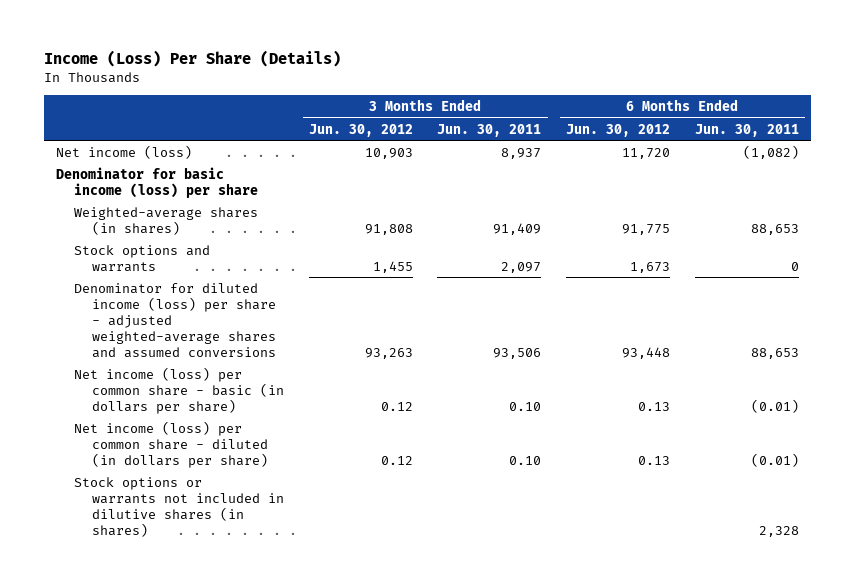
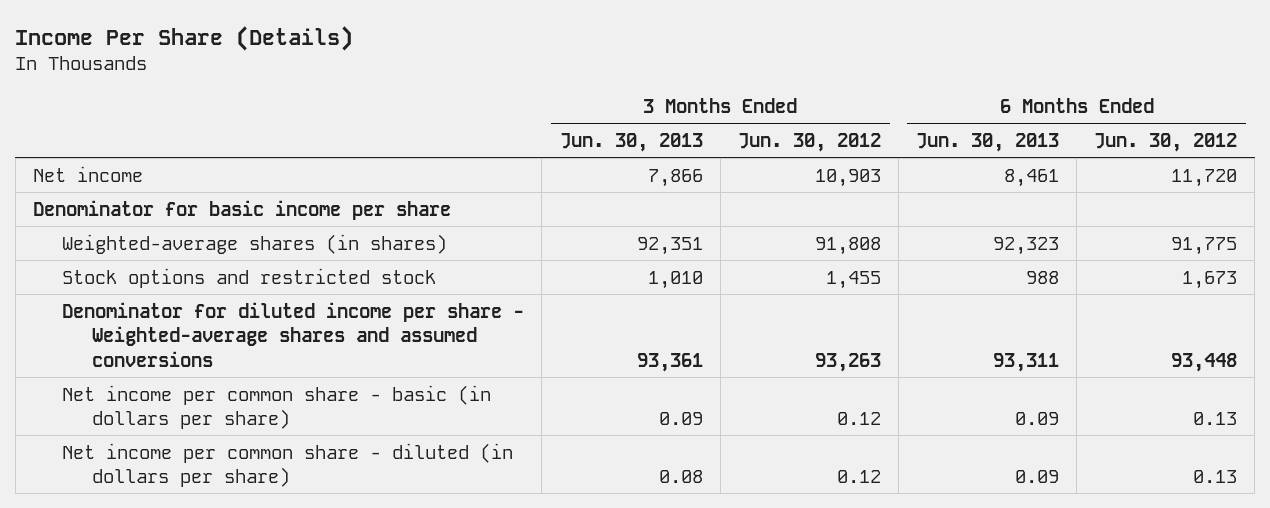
- Income (Loss) Per Share (Details)
+ Income Per Share (Details)
- | 3 Months Ended Jun. 30, 2012 | 3 Months Ended Jun. 30, 2011 | 6 Months Ended Jun. 30, 2012 | 6 Months Ended Jun. 30, 2011
+ | 3 Months Ended Jun. 30, 2013 | 3 Months Ended Jun. 30, 2012 | 6 Months Ended Jun. 30, 2013 | 6 Months Ended Jun. 30, 2012
- Net income (loss) | 10,903 | 8,937 | 11,720 | (1,082)
- Denominator for basic income (loss) per share
+ Net income | 7,866 | 10,903 | 8,461 | 11,720
+ Denominator for basic income per share
- Stock options and warrants | 1,455 | 2,097 | 1,673 | 0
- Denominator for diluted income (loss) per share - adjusted weighted-average shares and assumed conversions | 93,263 | 93,506 | 93,448 | 88,653
- Net income (loss) per common share - basic (in dollars per share) | 0.12 | 0.10 | 0.13 | (0.01)
- Net income (loss) per common share - diluted (in dollars per share) | 0.12 | 0.10 | 0.13 | (0.01)
- Stock options or warrants not included in dilutive shares (in shares) | | | | 2,328
+ Stock options and restricted stock | 1,010 | 1,455 | 988 | 1,673
+ Denominator for diluted income per share - Weighted-average shares and assumed conversions | 93,361 | 93,263 | 93,311 | 93,448
+ Net income per common share - basic (in dollars per share) | 0.09 | 0.12 | 0.09 | 0.13
+ Net income per common share - diluted (in dollars per share) | 0.08 | 0.12 | 0.09 | 0.13

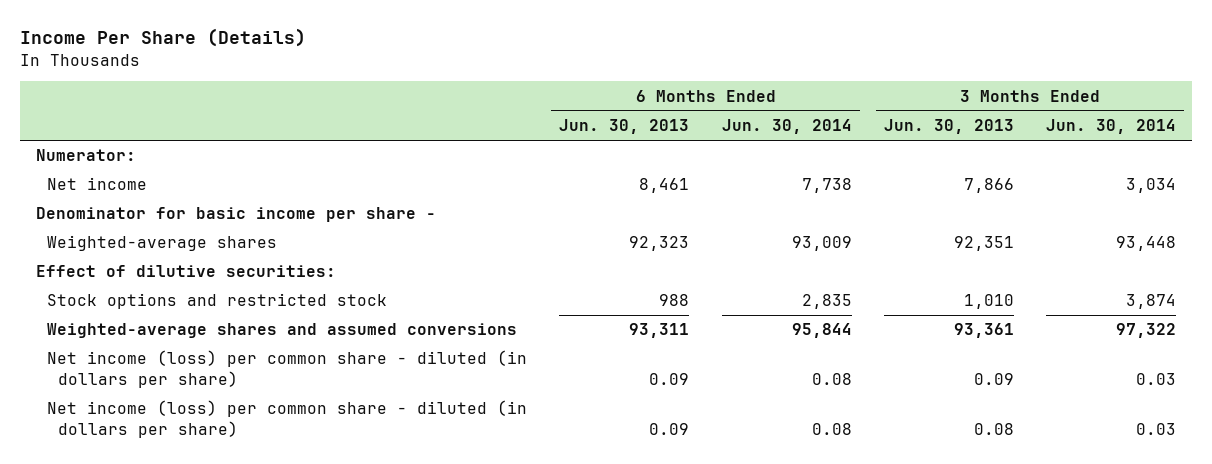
- | 3 Months Ended Jun. 30, 2013 | 3 Months Ended Jun. 30, 2012 | 6 Months Ended Jun. 30, 2013 | 6 Months Ended Jun. 30, 2012
+ | 6 Months Ended Jun. 30, 2013 | 6 Months Ended Jun. 30, 2014 | 3 Months Ended Jun. 30, 2013 | 3 Months Ended Jun. 30, 2014
+ Numerator:
- Denominator for basic income per share
- Weighted-average shares (in shares) | 92,351 | 91,808 | 92,323 | 91,775
+ Denominator for basic income per share -
+ Weighted-average shares | 92,323 | 93,009 | 92,351 | 93,448
+ Effect of dilutive securities:
- Denominator for diluted income per share - Weighted-average shares and assumed conversions | 93,361 | 93,263 | 93,311 | 93,448
- Net income per common share - basic (in dollars per share) | 0.09 | 0.12 | 0.09 | 0.13
- Net income per common share - diluted (in dollars per share) | 0.08 | 0.12 | 0.09 | 0.13
+ Weighted-average shares and assumed conversions | 93,311 | 95,844 | 93,361 | 97,322
+ Net income (loss) per common share - diluted (in dollars per share) | 0.09 | 0.08 | 0.09 | 0.03
+ Net income (loss) per common share - diluted (in dollars per share) | 0.09 | 0.08 | 0.08 | 0.03

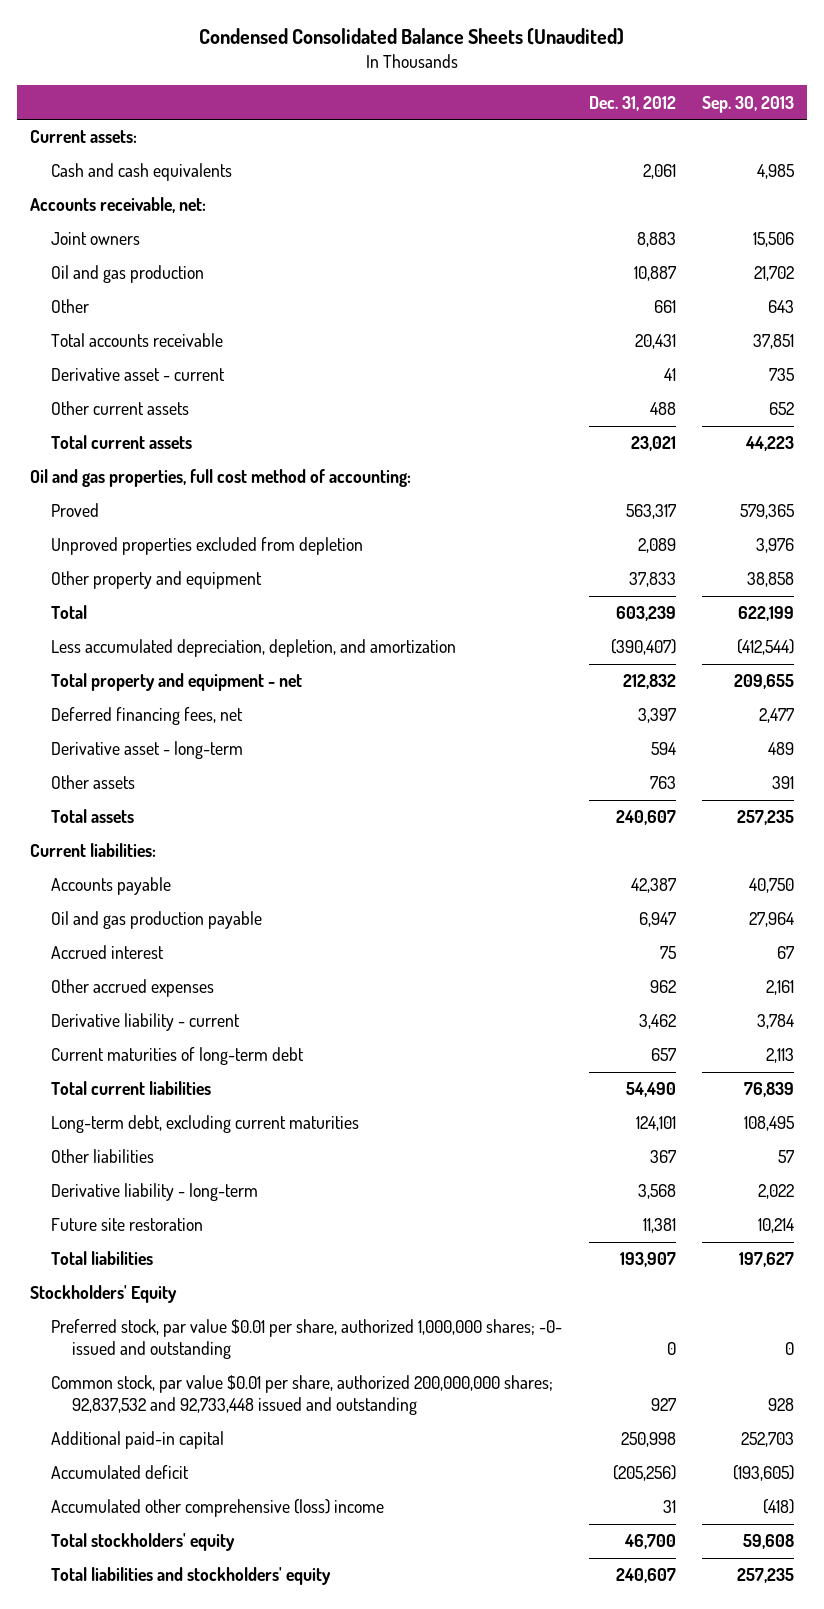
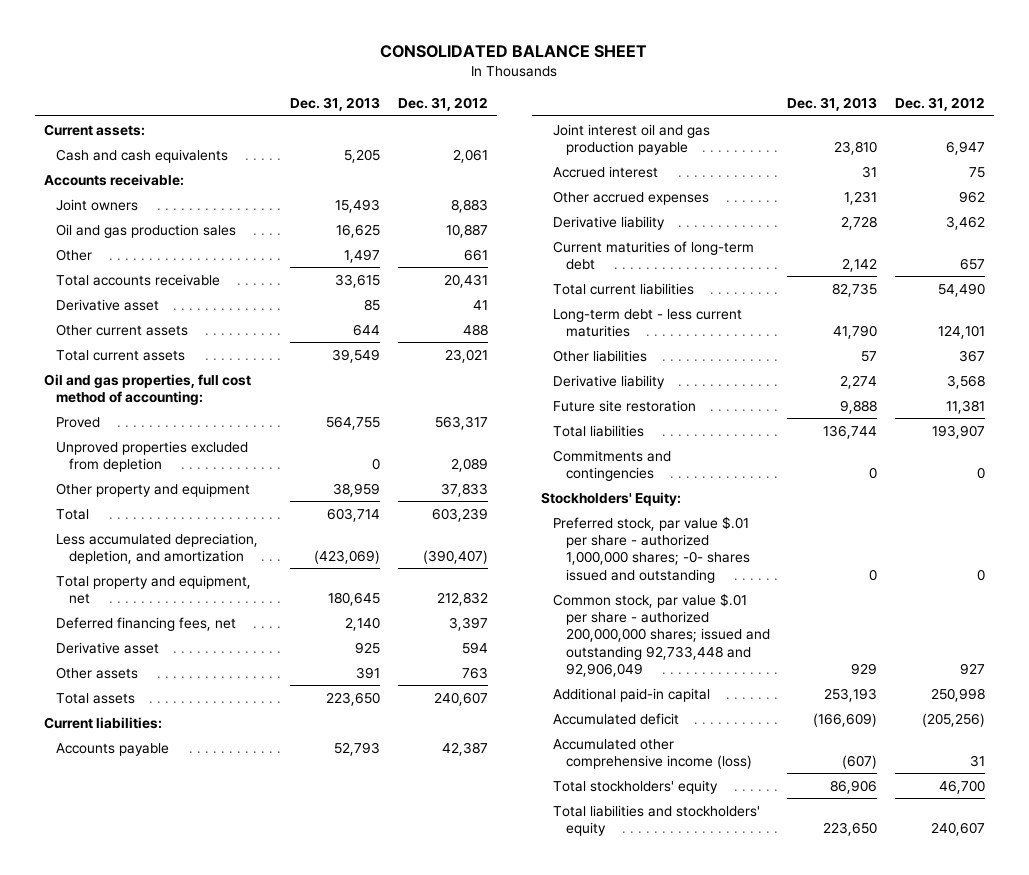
- Condensed Consolidated Balance Sheets (Unaudited)
+ CONSOLIDATED BALANCE SHEET
- | Dec. 31, 2012 | Sep. 30, 2013
+ | Dec. 31, 2013 | Dec. 31, 2012
- Accounts receivable, net:
+ Accounts receivable:
- Oil and gas production | 10,887 | 21,702
+ Oil and gas production sales | 16,625 | 10,887
- Derivative asset - current | 41 | 735
+ Derivative asset | 85 | 41
- Total property and equipment - net | 212,832 | 209,655
+ Total property and equipment, net | 180,645 | 212,832
- Derivative asset - long-term | 594 | 489
+ Derivative asset | 925 | 594
- Oil and gas production payable | 6,947 | 27,964
+ Joint interest oil and gas production payable | 23,810 | 6,947
- Derivative liability - current | 3,462 | 3,784
+ Derivative liability | 2,728 | 3,462
- Long-term debt, excluding current maturities | 124,101 | 108,495
+ Long-term debt - less current maturities | 41,790 | 124,101
- Derivative liability - long-term | 3,568 | 2,022
+ Derivative liability | 2,274 | 3,568
- Stockholders' Equity
- Preferred stock, par value $0.01 per share, authorized 1,000,000 shares; -0- issued and outstanding | 0 | 0
- Common stock, par value $0.01 per share, authorized 200,000,000 shares; 92,837,532 and 92,733,448 issued and outstanding | 927 | 928
+ Commitments and contingencies | 0 | 0
+ Stockholders' Equity:
+ Preferred stock, par value $.01 per share - authorized 1,000,000 shares; -0- shares issued and outstanding | 0 | 0
+ Common stock, par value $.01 per share - authorized 200,000,000 shares; issued and outstanding 92,733,448 and 92,906,049 | 929 | 927
- Accumulated other comprehensive (loss) income | 31 | (418)
+ Accumulated other comprehensive income (loss) | (607) | 31

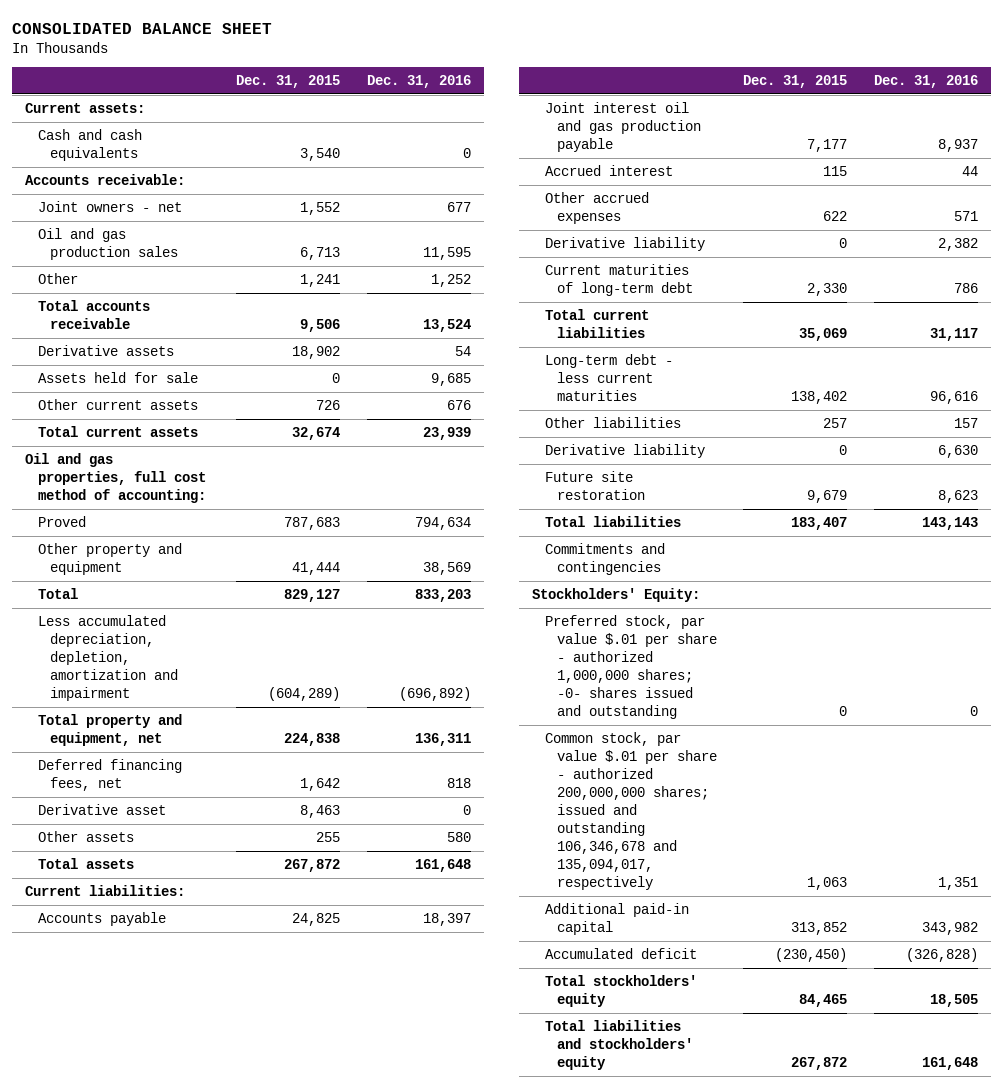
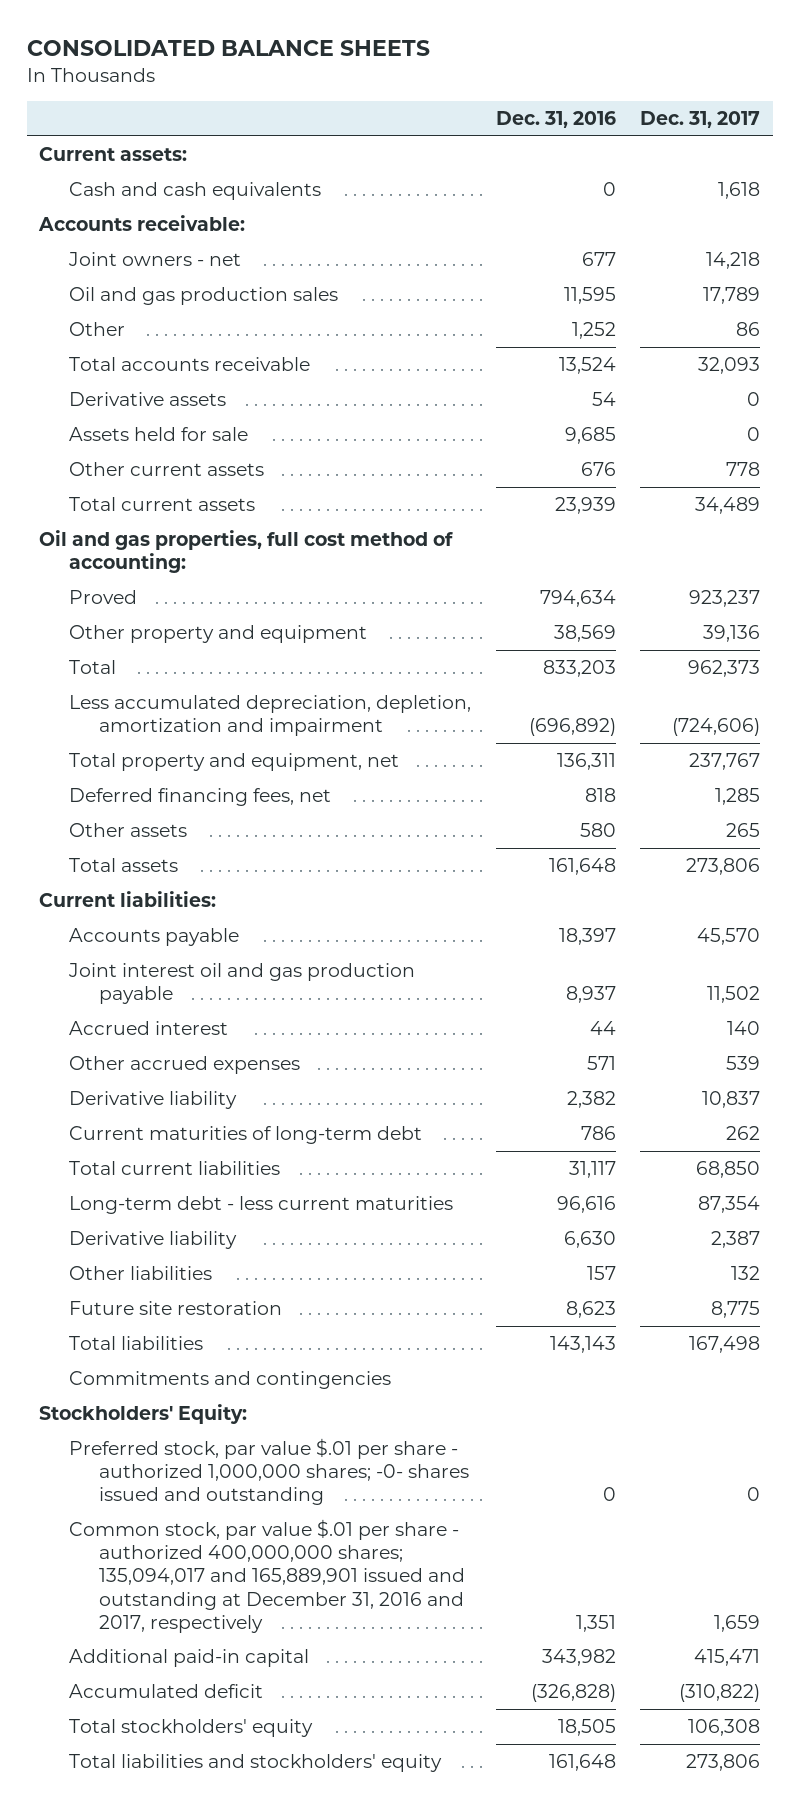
- CONSOLIDATED BALANCE SHEET
+ CONSOLIDATED BALANCE SHEETS
- | Dec. 31, 2015 | Dec. 31, 2016
+ | Dec. 31, 2016 | Dec. 31, 2017
- Derivative asset | 8,463 | 0
moved down: Other liabilities | 157 | 132
- Common stock, par value $.01 per share - authorized 200,000,000 shares; issued and outstanding 106,346,678 and 135,094,017, respectively | 1,063 | 1,351
+ Common stock, par value $.01 per share - authorized 400,000,000 shares; 135,094,017 and 165,889,901 issued and outstanding at December 31, 2016 and 2017, respectively | 1,351 | 1,659

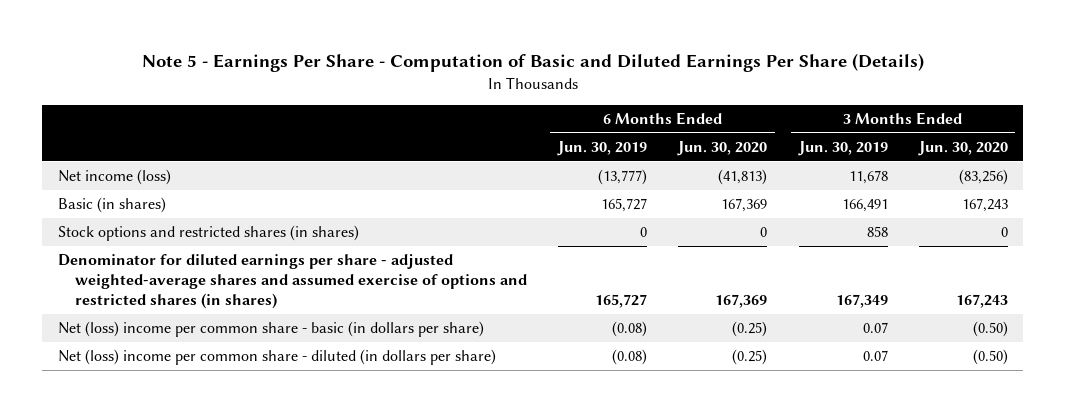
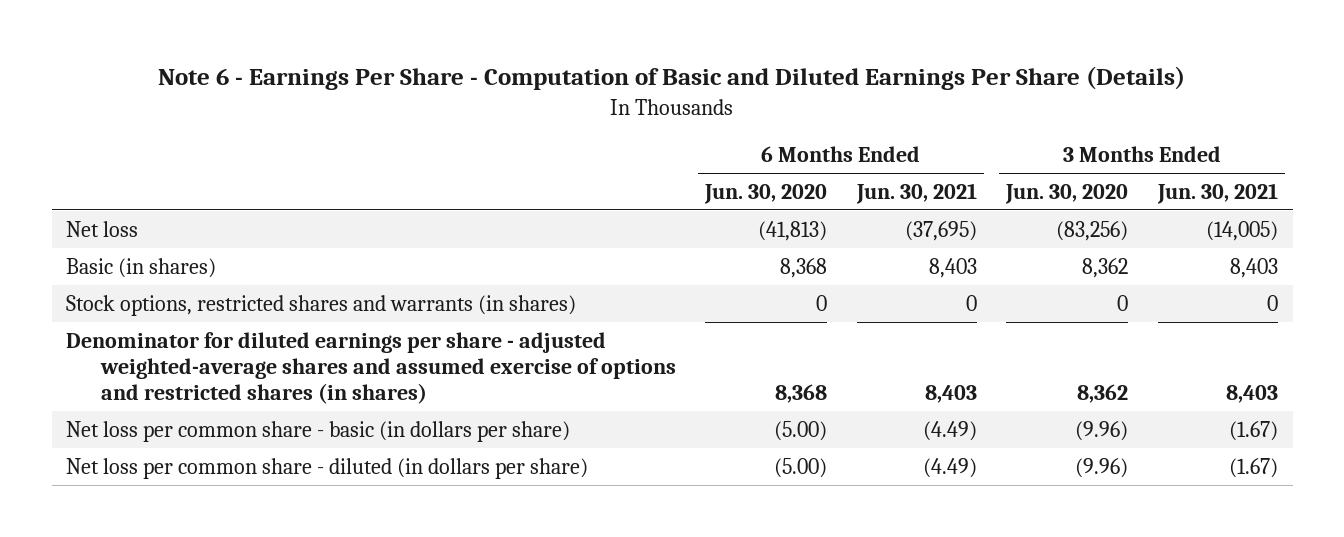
- Note 5 - Earnings Per Share - Computation of Basic and Diluted Earnings Per Share (Details)
+ Note 6 - Earnings Per Share - Computation of Basic and Diluted Earnings Per Share (Details)
- | 6 Months Ended Jun. 30, 2019 | 6 Months Ended Jun. 30, 2020 | 3 Months Ended Jun. 30, 2019 | 3 Months Ended Jun. 30, 2020
+ | 6 Months Ended Jun. 30, 2020 | 6 Months Ended Jun. 30, 2021 | 3 Months Ended Jun. 30, 2020 | 3 Months Ended Jun. 30, 2021
- Net income (loss) | (13,777) | (41,813) | 11,678 | (83,256)
- Basic (in shares) | 165,727 | 167,369 | 166,491 | 167,243
- Stock options and restricted shares (in shares) | 0 | 0 | 858 | 0
- Denominator for diluted earnings per share - adjusted weighted-average shares and assumed exercise of options and restricted shares (in shares) | 165,727 | 167,369 | 167,349 | 167,243
- Net (loss) income per common share - basic (in dollars per share) | (0.08) | (0.25) | 0.07 | (0.50)
- Net (loss) income per common share - diluted (in dollars per share) | (0.08) | (0.25) | 0.07 | (0.50)
+ Net loss | (41,813) | (37,695) | (83,256) | (14,005)
+ Basic (in shares) | 8,368 | 8,403 | 8,362 | 8,403
+ Stock options, restricted shares and warrants (in shares) | 0 | 0 | 0 | 0
+ Denominator for diluted earnings per share - adjusted weighted-average shares and assumed exercise of options and restricted shares (in shares) | 8,368 | 8,403 | 8,362 | 8,403
+ Net loss per common share - basic (in dollars per share) | (5.00) | (4.49) | (9.96) | (1.67)
+ Net loss per common share - diluted (in dollars per share) | (5.00) | (4.49) | (9.96) | (1.67)

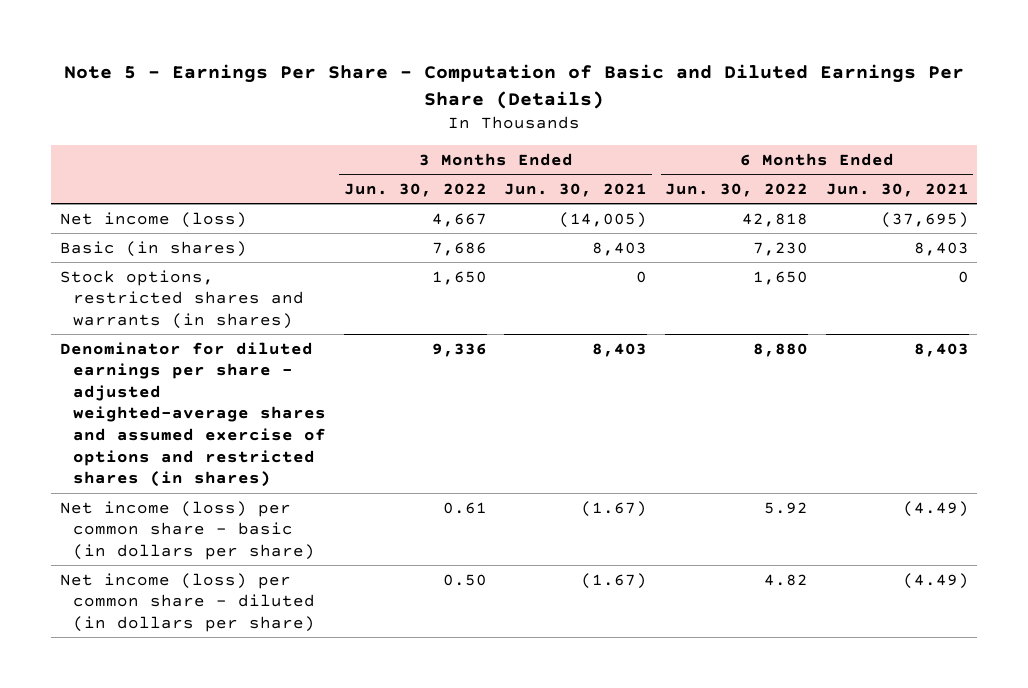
- Note 6 - Earnings Per Share - Computation of Basic and Diluted Earnings Per Share (Details)
+ Note 5 - Earnings Per Share - Computation of Basic and Diluted Earnings Per Share (Details)
- | 6 Months Ended Jun. 30, 2020 | 6 Months Ended Jun. 30, 2021 | 3 Months Ended Jun. 30, 2020 | 3 Months Ended Jun. 30, 2021
+ | 3 Months Ended Jun. 30, 2022 | 3 Months Ended Jun. 30, 2021 | 6 Months Ended Jun. 30, 2022 | 6 Months Ended Jun. 30, 2021
- Net loss | (41,813) | (37,695) | (83,256) | (14,005)
+ Net income (loss) | 4,667 | (14,005) | 42,818 | (37,695)
- Net loss per common share - basic (in dollars per share) | (5.00) | (4.49) | (9.96) | (1.67)
- Net loss per common share - diluted (in dollars per share) | (5.00) | (4.49) | (9.96) | (1.67)
+ Net income (loss) per common share - basic (in dollars per share) | 0.61 | (1.67) | 5.92 | (4.49)
+ Net income (loss) per common share - diluted (in dollars per share) | 0.50 | (1.67) | 4.82 | (4.49)

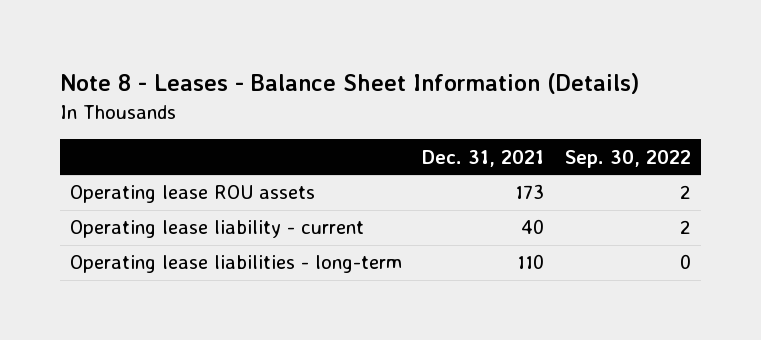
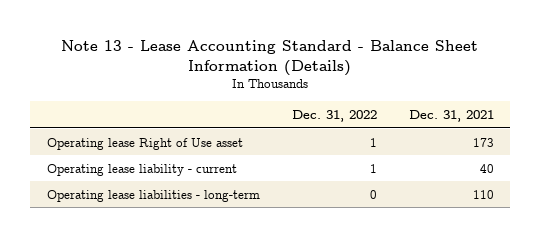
- Note 8 - Leases - Balance Sheet Information (Details)
+ Note 13 - Lease Accounting Standard - Balance Sheet Information (Details)
- | Dec. 31, 2021 | Sep. 30, 2022
+ | Dec. 31, 2022 | Dec. 31, 2021
- Operating lease ROU assets | 173 | 2
+ Operating lease Right of Use asset | 1 | 173

